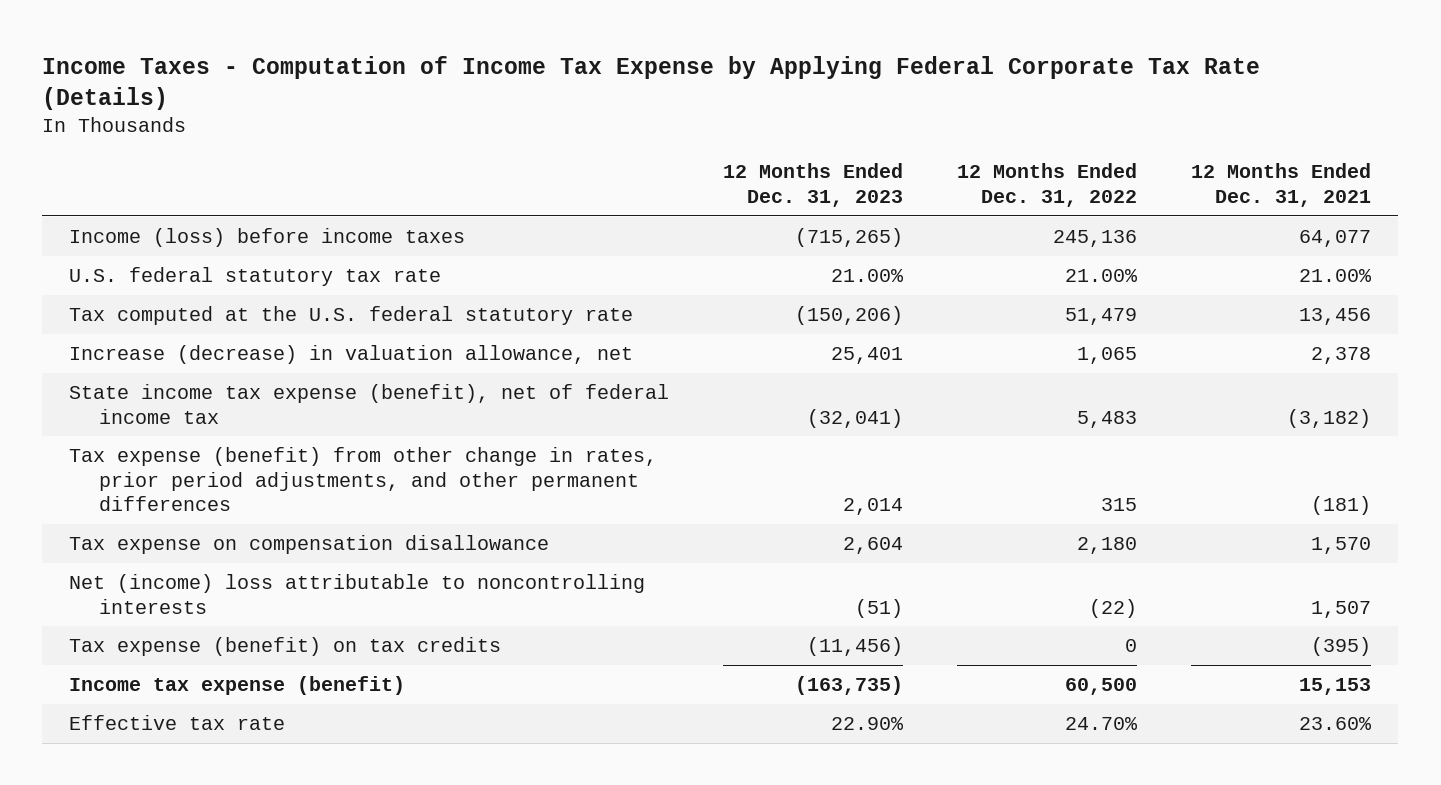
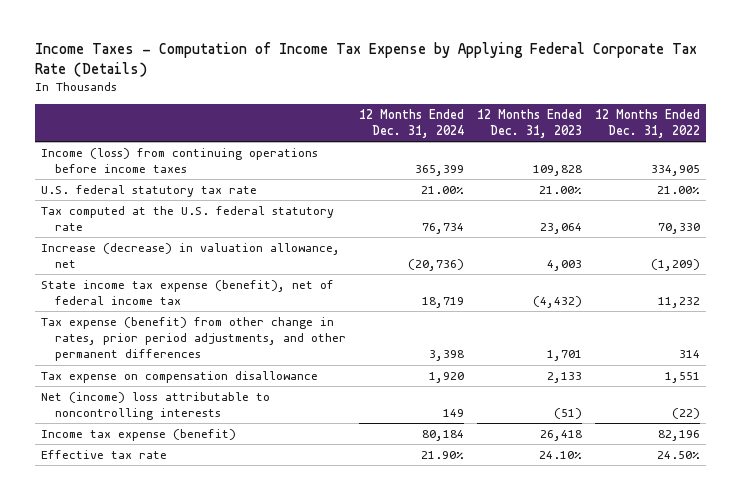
- | 12 Months Ended Dec. 31, 2023 | 12 Months Ended Dec. 31, 2022 | 12 Months Ended Dec. 31, 2021
+ | 12 Months Ended Dec. 31, 2024 | 12 Months Ended Dec. 31, 2023 | 12 Months Ended Dec. 31, 2022
- Income (loss) before income taxes | (715,265) | 245,136 | 64,077
+ Income (loss) from continuing operations before income taxes | 365,399 | 109,828 | 334,905
- Tax computed at the U.S. federal statutory rate | (150,206) | 51,479 | 13,456
- Increase (decrease) in valuation allowance, net | 25,401 | 1,065 | 2,378
- State income tax expense (benefit), net of federal income tax | (32,041) | 5,483 | (3,182)
- Tax expense (benefit) from other change in rates, prior period adjustments, and other permanent differences | 2,014 | 315 | (181)
- Tax expense on compensation disallowance | 2,604 | 2,180 | 1,570
+ Tax computed at the U.S. federal statutory rate | 76,734 | 23,064 | 70,330
+ Increase (decrease) in valuation allowance, net | (20,736) | 4,003 | (1,209)
+ State income tax expense (benefit), net of federal income tax | 18,719 | (4,432) | 11,232
+ Tax expense (benefit) from other change in rates, prior period adjustments, and other permanent differences | 3,398 | 1,701 | 314
+ Tax expense on compensation disallowance | 1,920 | 2,133 | 1,551
- Tax expense (benefit) on tax credits | (11,456) | 0 | (395)
- Income tax expense (benefit) | (163,735) | 60,500 | 15,153
- Effective tax rate | 22.90% | 24.70% | 23.60%
+ Income tax expense (benefit) | 80,184 | 26,418 | 82,196
+ Effective tax rate | 21.90% | 24.10% | 24.50%

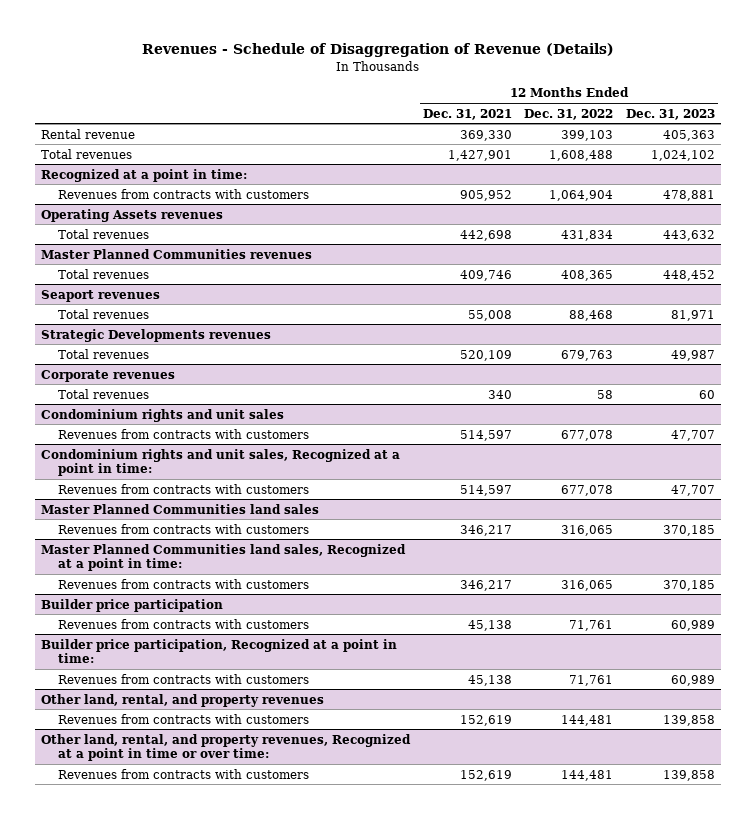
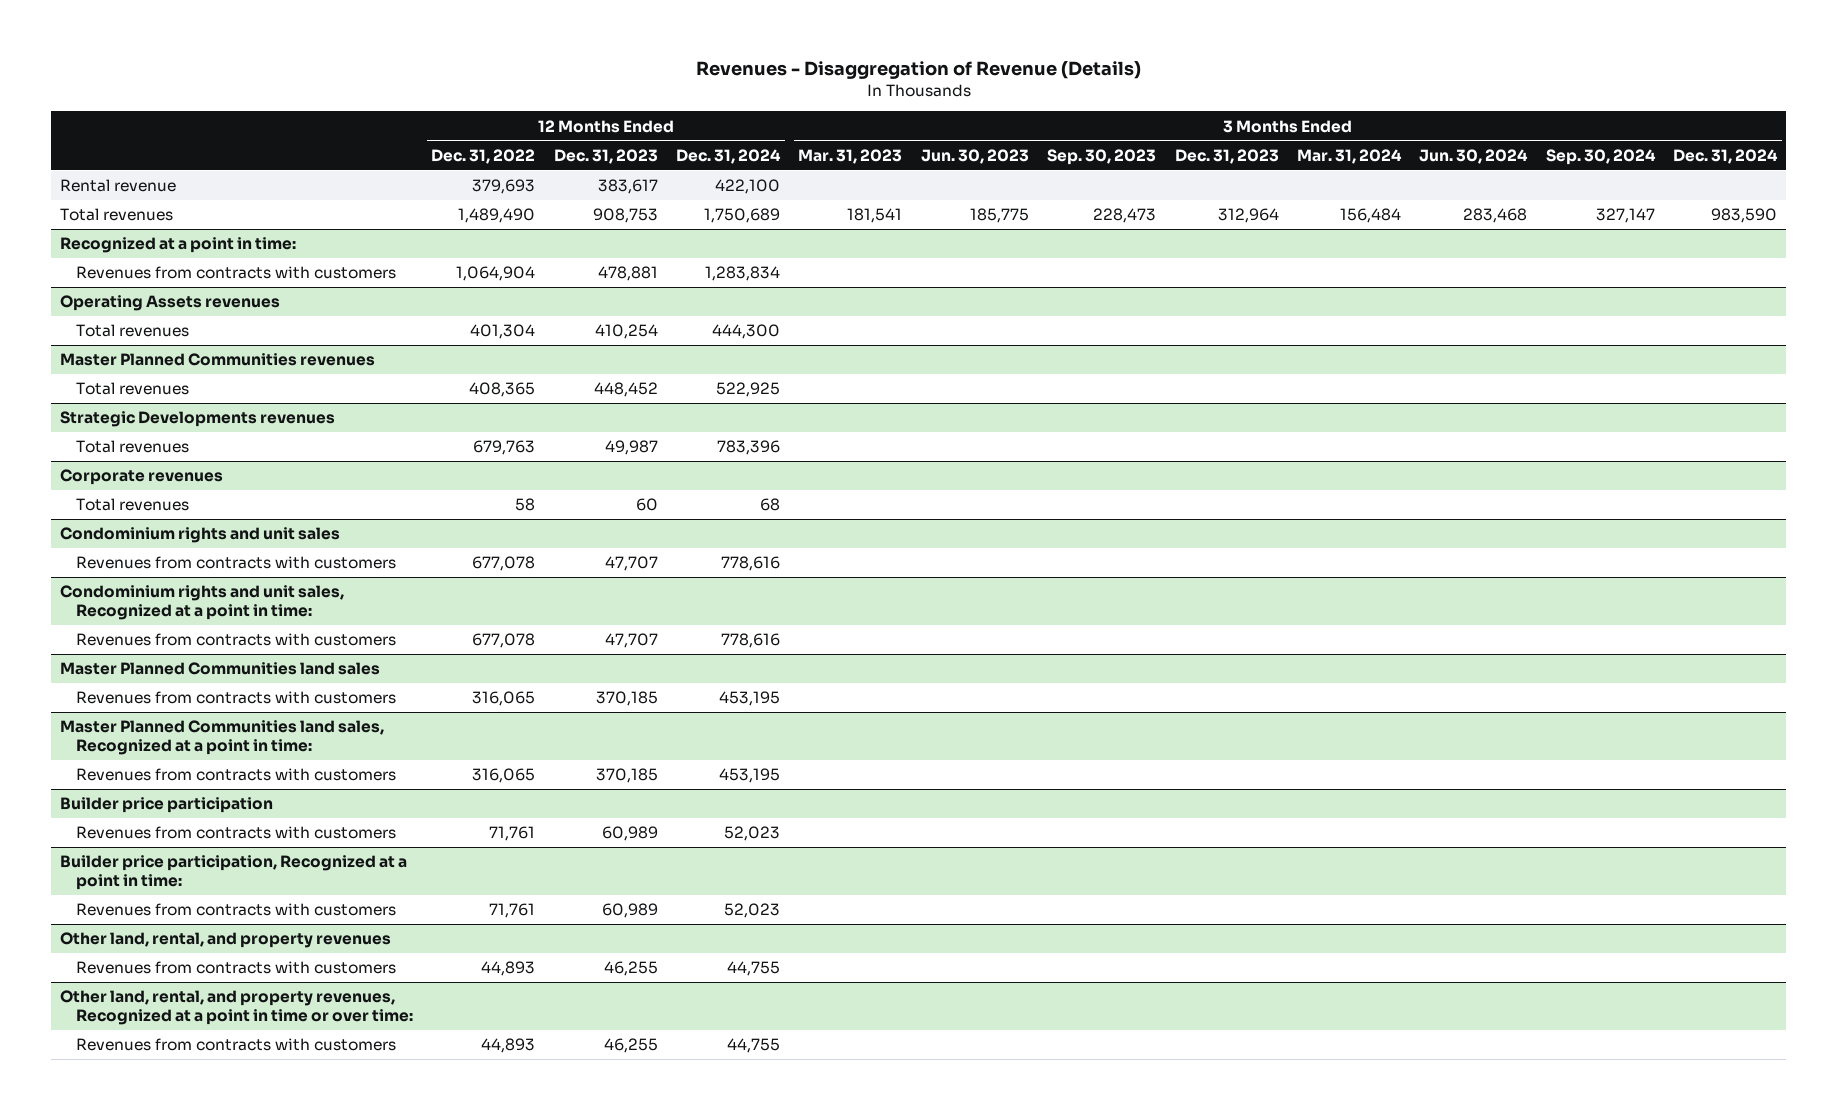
- Revenues - Schedule of Disaggregation of Revenue (Details)
+ Revenues - Disaggregation of Revenue (Details)
- | 12 Months Ended Dec. 31, 2021 | 12 Months Ended Dec. 31, 2022 | 12 Months Ended Dec. 31, 2023
+ | 12 Months Ended Dec. 31, 2022 | 12 Months Ended Dec. 31, 2023 | 12 Months Ended Dec. 31, 2024 | 3 Months Ended Mar. 31, 2023 | 3 Months Ended Jun. 30, 2023 | 3 Months Ended Sep. 30, 2023 | 3 Months Ended Dec. 31, 2023 | 3 Months Ended Mar. 31, 2024 | 3 Months Ended Jun. 30, 2024 | 3 Months Ended Sep. 30, 2024 | 3 Months Ended Dec. 31, 2024
- Rental revenue | 369,330 | 399,103 | 405,363
- Total revenues | 1,427,901 | 1,608,488 | 1,024,102
+ Rental revenue | 379,693 | 383,617 | 422,100 | | | | | | | |
+ Total revenues | 1,489,490 | 908,753 | 1,750,689 | 181,541 | 185,775 | 228,473 | 312,964 | 156,484 | 283,468 | 327,147 | 983,590
@ Operating Assets revenues
- Total revenues | 442,698 | 431,834 | 443,632
+ Total revenues | 401,304 | 410,254 | 444,300 | | | | | | | |
- Seaport revenues
- Total revenues | 55,008 | 88,468 | 81,971
@ Other land, rental, and property revenues
- Revenues from contracts with customers | 152,619 | 144,481 | 139,858
+ Revenues from contracts with customers | 44,893 | 46,255 | 44,755 | | | | | | | |
@ Other land, rental, and property revenues, Recognized at a point in time or over time:
- Revenues from contracts with customers | 152,619 | 144,481 | 139,858
+ Revenues from contracts with customers | 44,893 | 46,255 | 44,755 | | | | | | | |

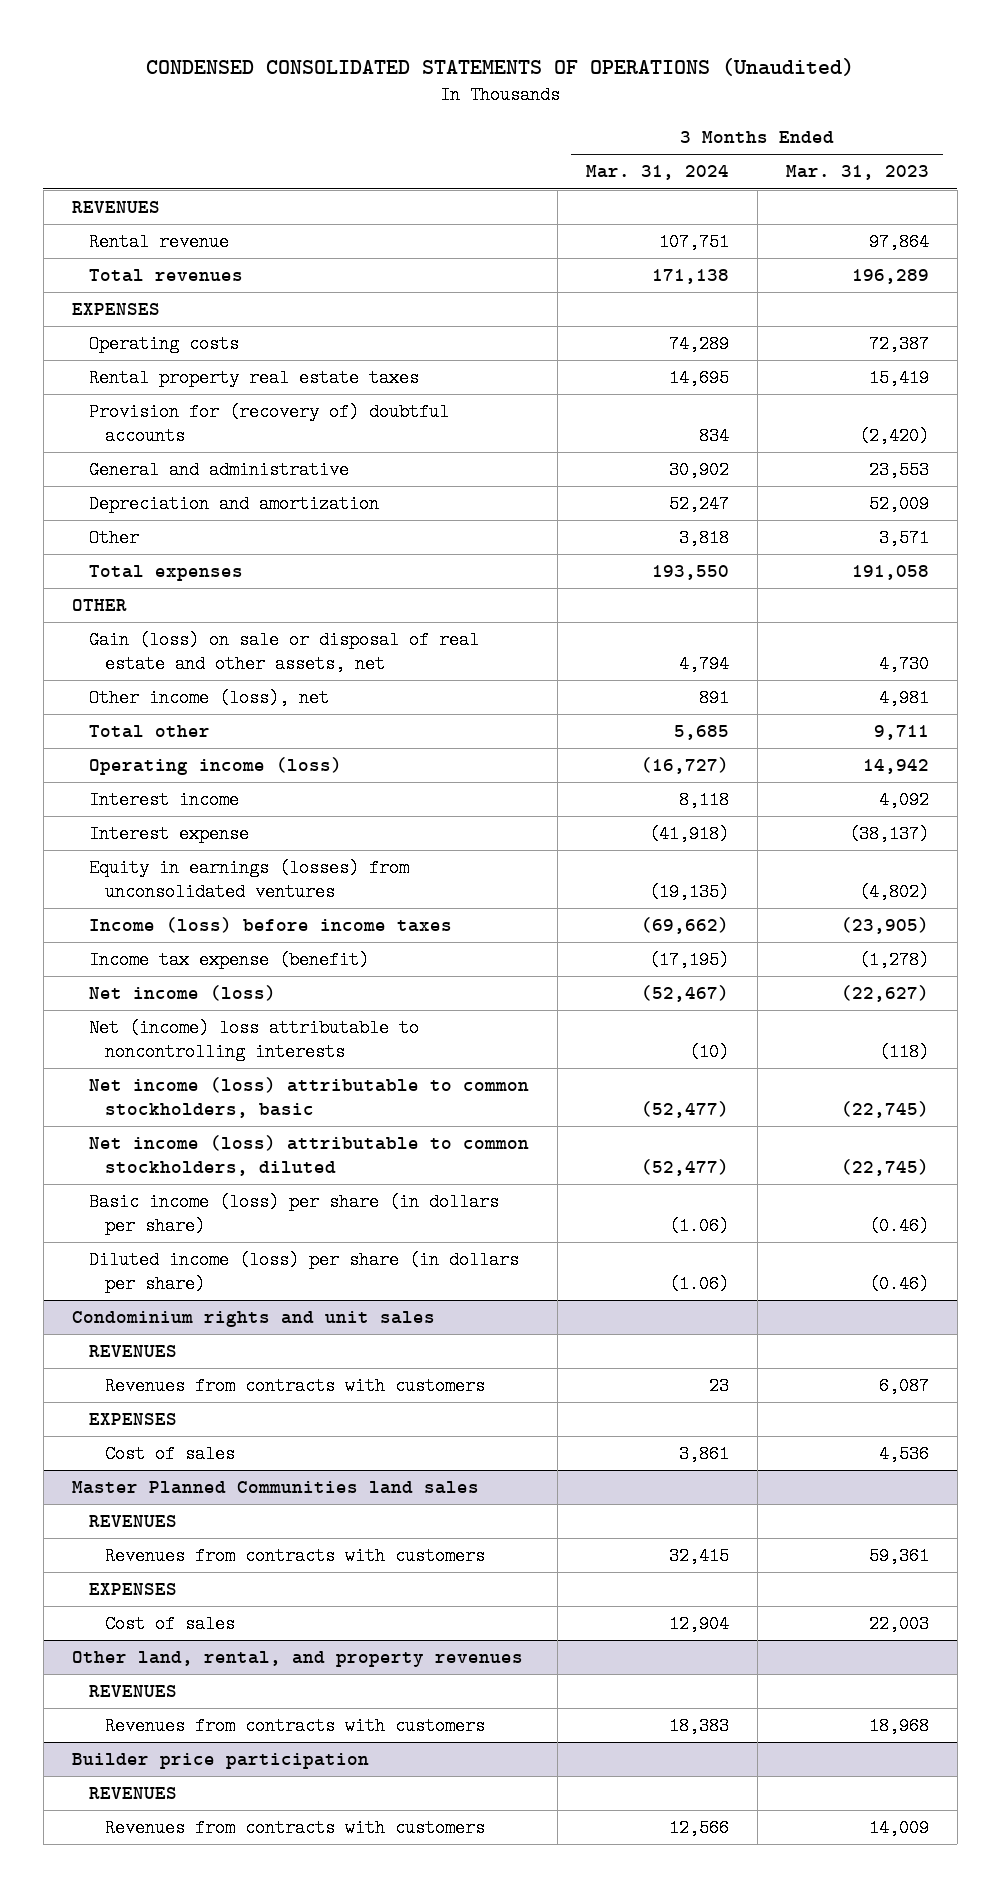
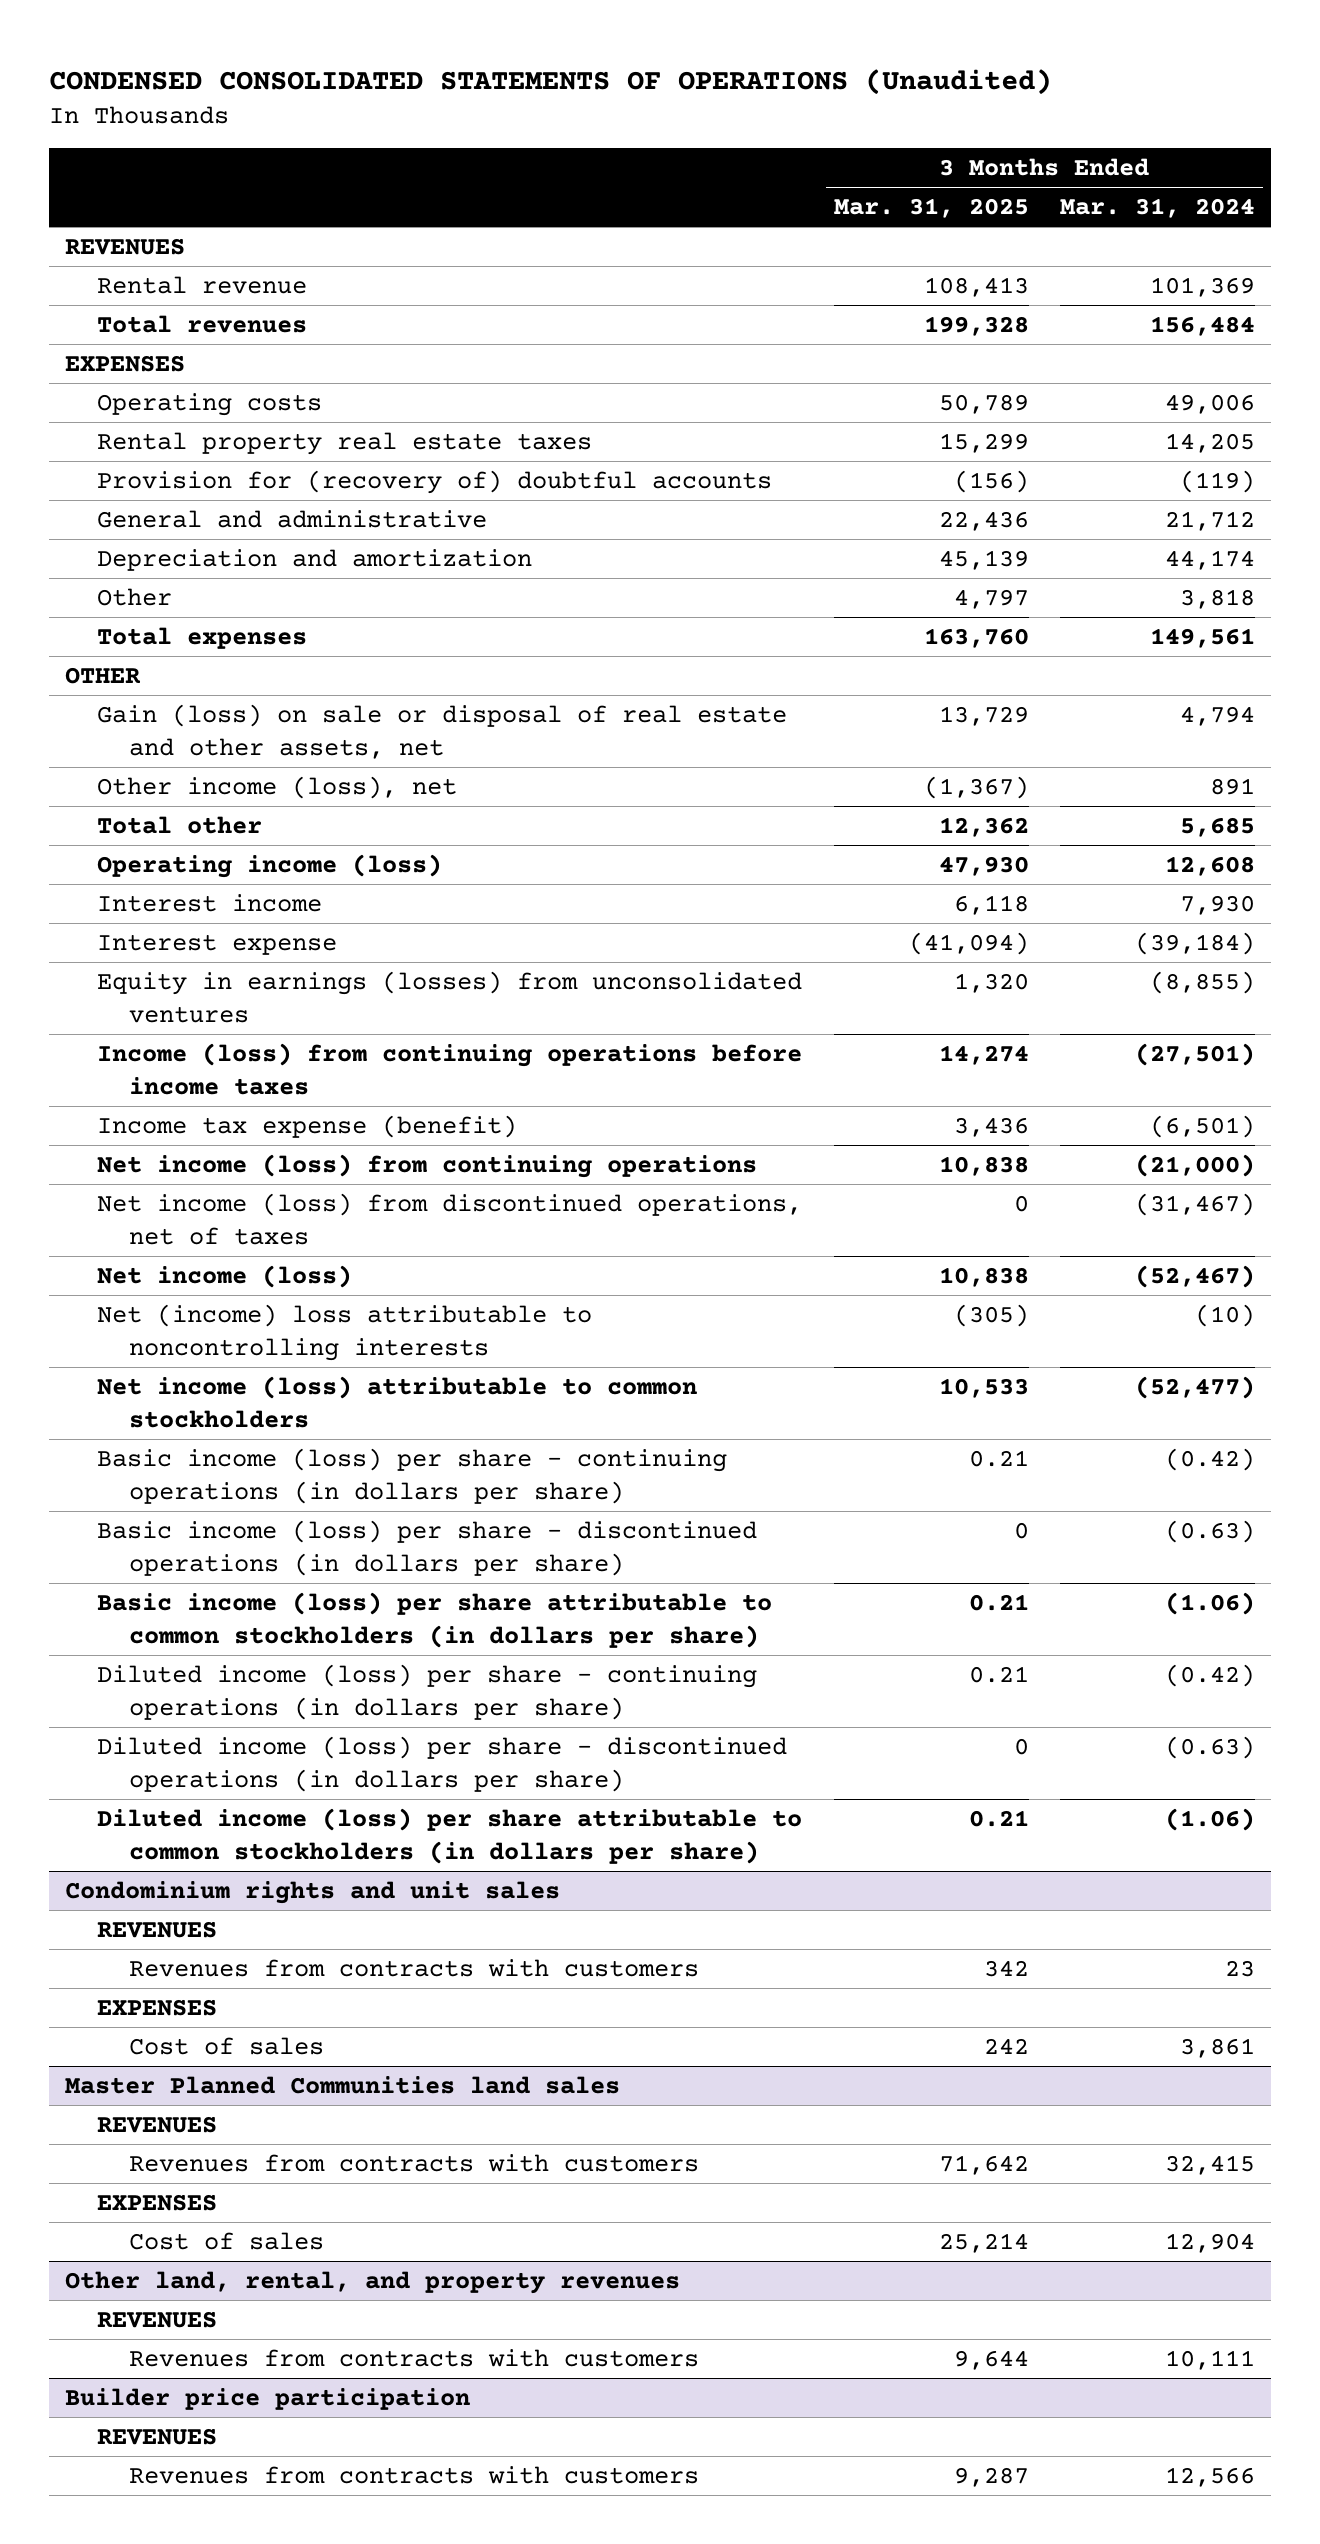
- | 3 Months Ended Mar. 31, 2024 | 3 Months Ended Mar. 31, 2023
+ | 3 Months Ended Mar. 31, 2025 | 3 Months Ended Mar. 31, 2024
- Rental revenue | 107,751 | 97,864
- Total revenues | 171,138 | 196,289
+ Rental revenue | 108,413 | 101,369
+ Total revenues | 199,328 | 156,484
- Operating costs | 74,289 | 72,387
- Rental property real estate taxes | 14,695 | 15,419
- Provision for (recovery of) doubtful accounts | 834 | (2,420)
- General and administrative | 30,902 | 23,553
- Depreciation and amortization | 52,247 | 52,009
+ Operating costs | 50,789 | 49,006
+ Rental property real estate taxes | 15,299 | 14,205
+ Provision for (recovery of) doubtful accounts | (156) | (119)
+ General and administrative | 22,436 | 21,712
+ Depreciation and amortization | 45,139 | 44,174
- Total expenses | 193,550 | 191,058
+ Total expenses | 163,760 | 149,561
- Operating income (loss) | (16,727) | 14,942
- Interest income | 8,118 | 4,092
- Interest expense | (41,918) | (38,137)
- Equity in earnings (losses) from unconsolidated ventures | (19,135) | (4,802)
- Income (loss) before income taxes | (69,662) | (23,905)
- Income tax expense (benefit) | (17,195) | (1,278)
+ Operating income (loss) | 47,930 | 12,608
+ Interest income | 6,118 | 7,930
+ Interest expense | (41,094) | (39,184)
+ Equity in earnings (losses) from unconsolidated ventures | 1,320 | (8,855)
+ Income (loss) from continuing operations before income taxes | 14,274 | (27,501)
+ Income tax expense (benefit) | 3,436 | (6,501)
+ Net income (loss) from continuing operations | 10,838 | (21,000)
+ Net income (loss) from discontinued operations, net of taxes | 0 | (31,467)
- Net income (loss) attributable to common stockholders, basic | (52,477) | (22,745)
- Net income (loss) attributable to common stockholders, diluted | (52,477) | (22,745)
- Basic income (loss) per share (in dollars per share) | (1.06) | (0.46)
- Diluted income (loss) per share (in dollars per share) | (1.06) | (0.46)
+ Net income (loss) attributable to common stockholders | 10,533 | (52,477)
+ Basic income (loss) per share - continuing operations (in dollars per share) | 0.21 | (0.42)
+ Basic income (loss) per share - discontinued operations (in dollars per share) | 0 | (0.63)
+ Basic income (loss) per share attributable to common stockholders (in dollars per share) | 0.21 | (1.06)
+ Diluted income (loss) per share - continuing operations (in dollars per share) | 0.21 | (0.42)
+ Diluted income (loss) per share - discontinued operations (in dollars per share) | 0 | (0.63)
+ Diluted income (loss) per share attributable to common stockholders (in dollars per share) | 0.21 | (1.06)
@ Other land, rental, and property revenues
- Revenues from contracts with customers | 18,383 | 18,968
+ Revenues from contracts with customers | 9,644 | 10,111

